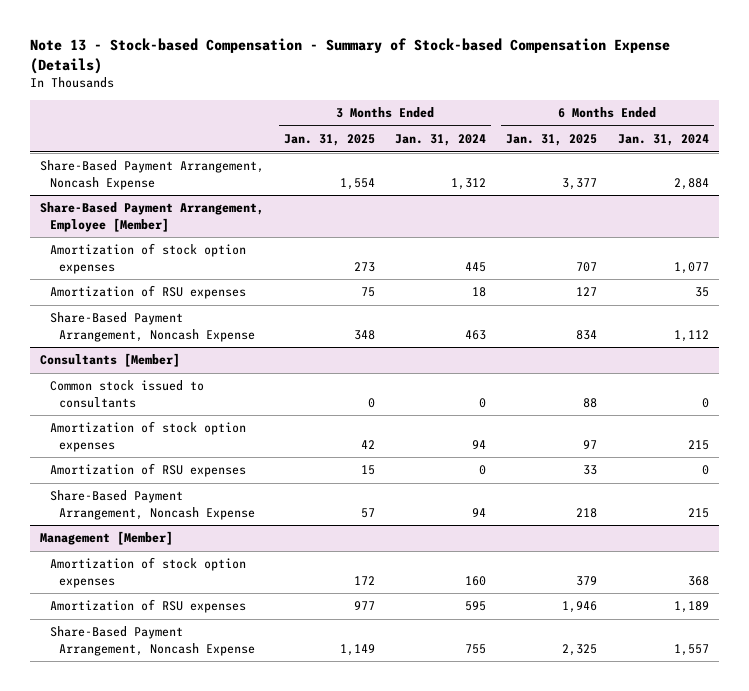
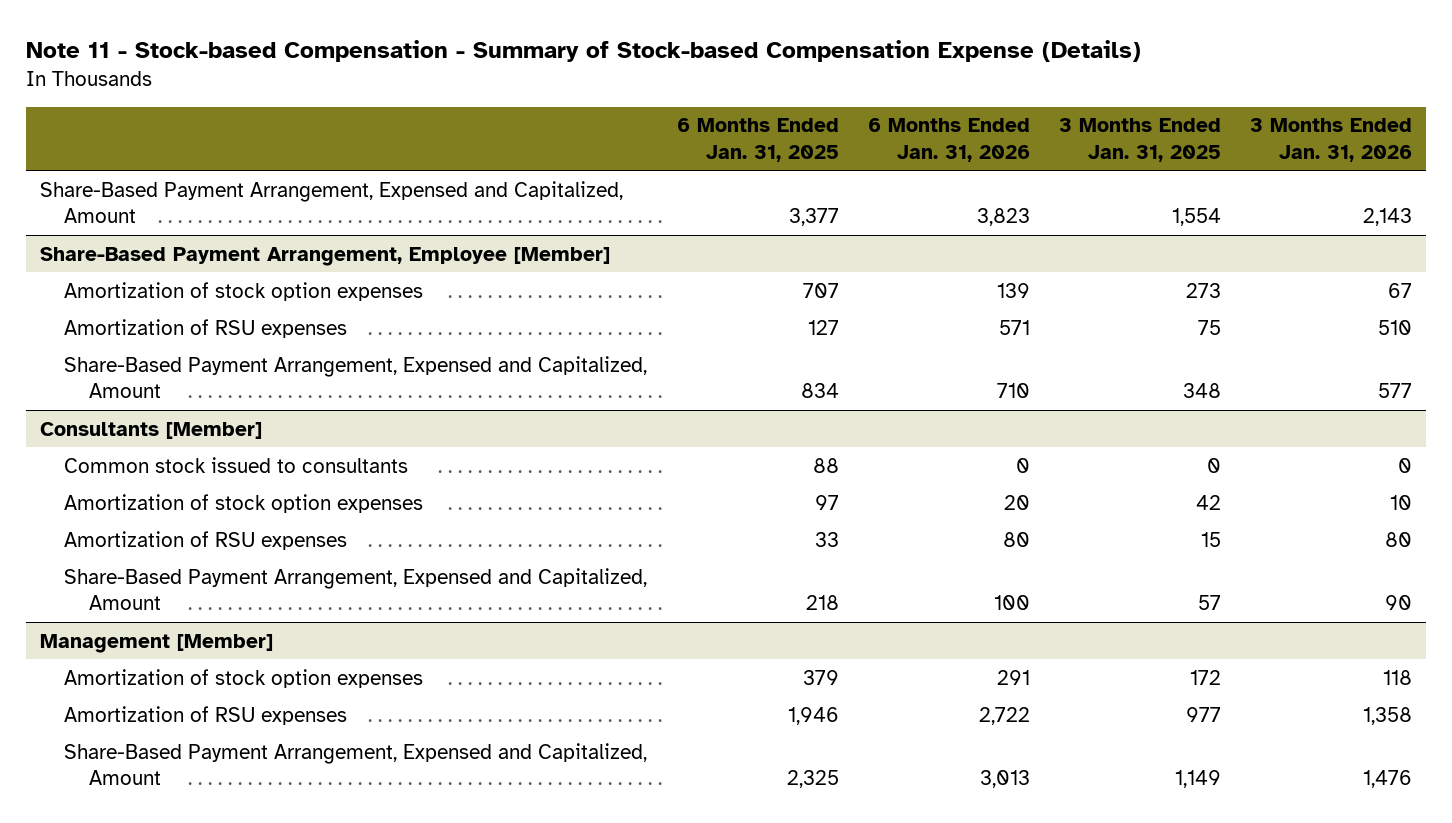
- Note 13 - Stock-based Compensation - Summary of Stock-based Compensation Expense (Details)
+ Note 11 - Stock-based Compensation - Summary of Stock-based Compensation Expense (Details)
- | 3 Months Ended Jan. 31, 2025 | 3 Months Ended Jan. 31, 2024 | 6 Months Ended Jan. 31, 2025 | 6 Months Ended Jan. 31, 2024
+ | 6 Months Ended Jan. 31, 2025 | 6 Months Ended Jan. 31, 2026 | 3 Months Ended Jan. 31, 2025 | 3 Months Ended Jan. 31, 2026
- Share-Based Payment Arrangement, Noncash Expense | 1,554 | 1,312 | 3,377 | 2,884
+ Share-Based Payment Arrangement, Expensed and Capitalized, Amount | 3,377 | 3,823 | 1,554 | 2,143
@ Share-Based Payment Arrangement, Employee [Member]
- Share-Based Payment Arrangement, Noncash Expense | 348 | 463 | 834 | 1,112
+ Share-Based Payment Arrangement, Expensed and Capitalized, Amount | 834 | 710 | 348 | 577
@ Consultants [Member]
- Share-Based Payment Arrangement, Noncash Expense | 57 | 94 | 218 | 215
+ Share-Based Payment Arrangement, Expensed and Capitalized, Amount | 218 | 100 | 57 | 90
@ Management [Member]
- Share-Based Payment Arrangement, Noncash Expense | 1,149 | 755 | 2,325 | 1,557
+ Share-Based Payment Arrangement, Expensed and Capitalized, Amount | 2,325 | 3,013 | 1,149 | 1,476

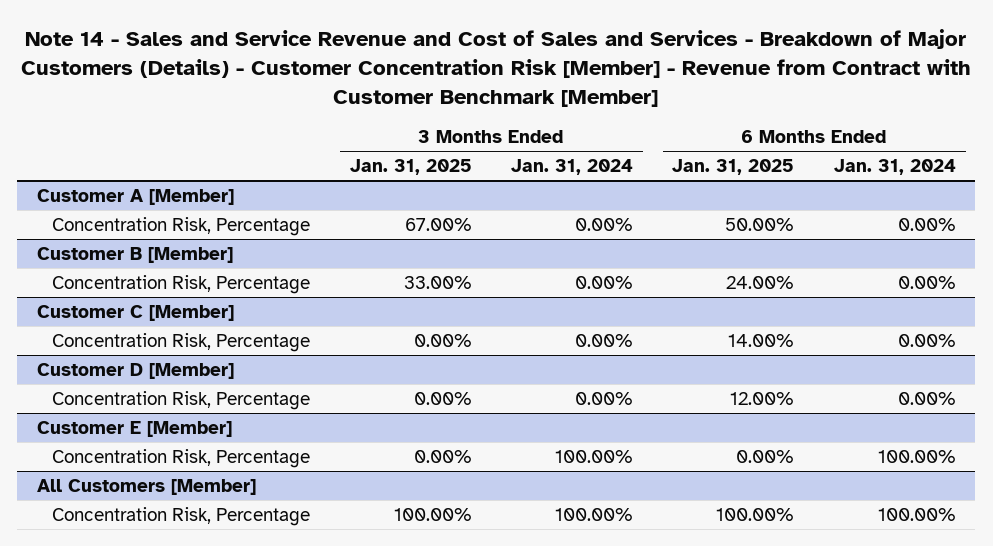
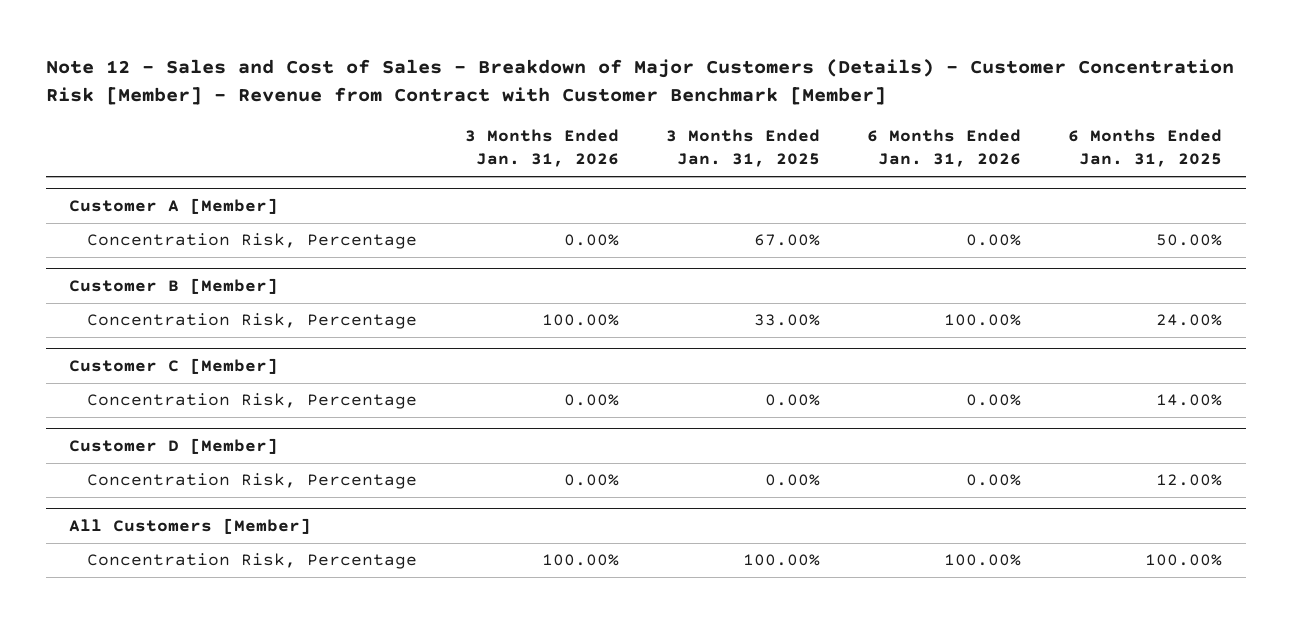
- Note 14 - Sales and Service Revenue and Cost of Sales and Services - Breakdown of Major Customers (Details) - Customer Concentration Risk [Member] - Revenue from Contract with Customer Benchmark [Member]
+ Note 12 - Sales and Cost of Sales - Breakdown of Major Customers (Details) - Customer Concentration Risk [Member] - Revenue from Contract with Customer Benchmark [Member]
- | 3 Months Ended Jan. 31, 2025 | 3 Months Ended Jan. 31, 2024 | 6 Months Ended Jan. 31, 2025 | 6 Months Ended Jan. 31, 2024
+ | 3 Months Ended Jan. 31, 2026 | 3 Months Ended Jan. 31, 2025 | 6 Months Ended Jan. 31, 2026 | 6 Months Ended Jan. 31, 2025
- Customer E [Member]
- Concentration Risk, Percentage | 0.00% | 100.00% | 0.00% | 100.00%

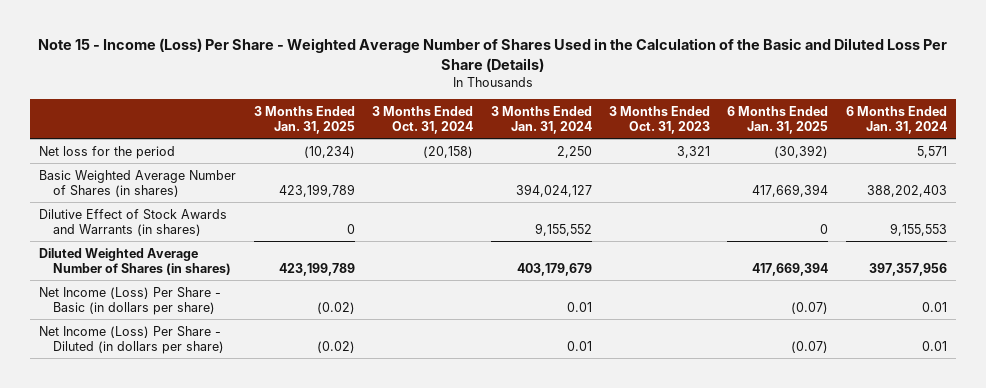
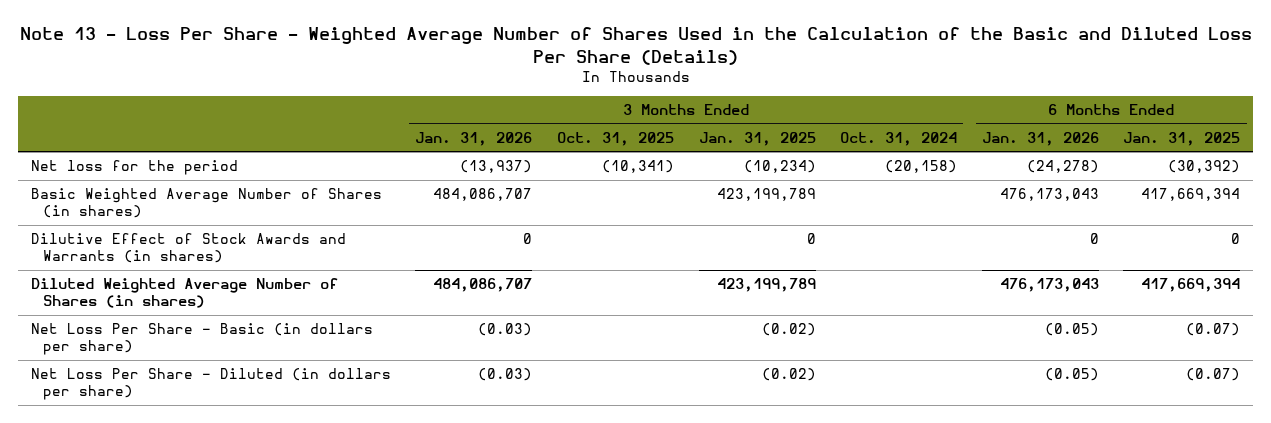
- Note 15 - Income (Loss) Per Share - Weighted Average Number of Shares Used in the Calculation of the Basic and Diluted Loss Per Share (Details)
+ Note 13 - Loss Per Share - Weighted Average Number of Shares Used in the Calculation of the Basic and Diluted Loss Per Share (Details)
- | 3 Months Ended Jan. 31, 2025 | 3 Months Ended Oct. 31, 2024 | 3 Months Ended Jan. 31, 2024 | 3 Months Ended Oct. 31, 2023 | 6 Months Ended Jan. 31, 2025 | 6 Months Ended Jan. 31, 2024
+ | 3 Months Ended Jan. 31, 2026 | 3 Months Ended Oct. 31, 2025 | 3 Months Ended Jan. 31, 2025 | 3 Months Ended Oct. 31, 2024 | 6 Months Ended Jan. 31, 2026 | 6 Months Ended Jan. 31, 2025
- Net Income (Loss) Per Share - Basic (in dollars per share) | (0.02) | | 0.01 | | (0.07) | 0.01
- Net Income (Loss) Per Share - Diluted (in dollars per share) | (0.02) | | 0.01 | | (0.07) | 0.01
+ Net Loss Per Share - Basic (in dollars per share) | (0.03) | | (0.02) | | (0.05) | (0.07)
+ Net Loss Per Share - Diluted (in dollars per share) | (0.03) | | (0.02) | | (0.05) | (0.07)

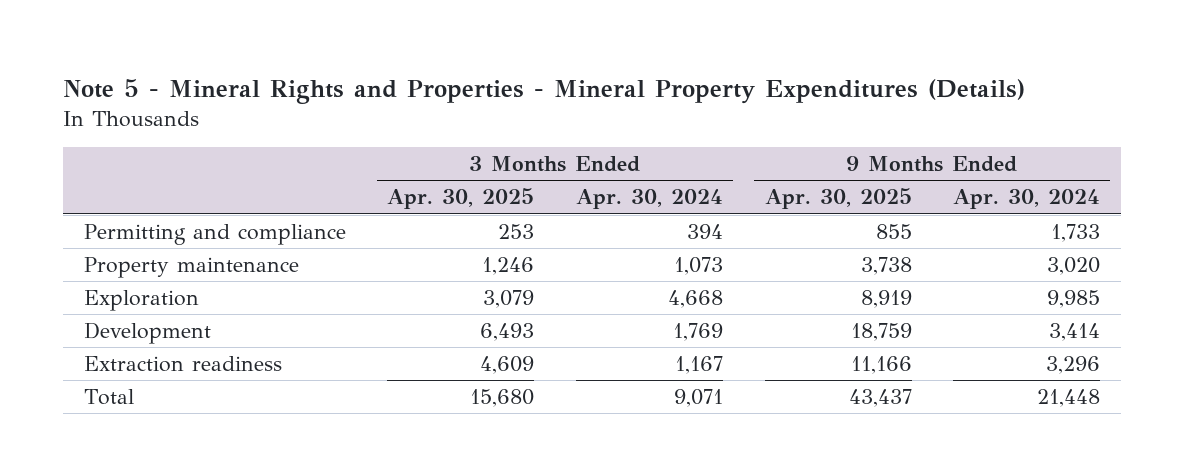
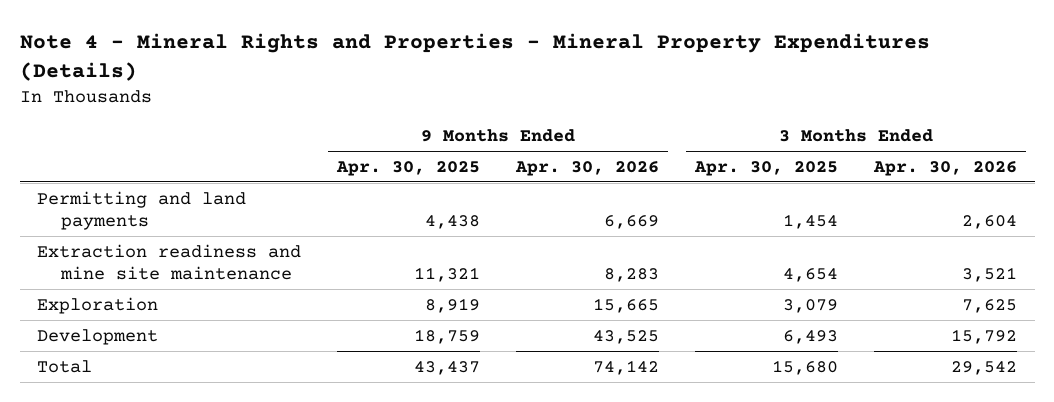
- Note 5 - Mineral Rights and Properties - Mineral Property Expenditures (Details)
+ Note 4 - Mineral Rights and Properties - Mineral Property Expenditures (Details)
- | 3 Months Ended Apr. 30, 2025 | 3 Months Ended Apr. 30, 2024 | 9 Months Ended Apr. 30, 2025 | 9 Months Ended Apr. 30, 2024
+ | 9 Months Ended Apr. 30, 2025 | 9 Months Ended Apr. 30, 2026 | 3 Months Ended Apr. 30, 2025 | 3 Months Ended Apr. 30, 2026
- Permitting and compliance | 253 | 394 | 855 | 1,733
- Property maintenance | 1,246 | 1,073 | 3,738 | 3,020
+ Permitting and land payments | 4,438 | 6,669 | 1,454 | 2,604
+ Extraction readiness and mine site maintenance | 11,321 | 8,283 | 4,654 | 3,521
- Extraction readiness | 4,609 | 1,167 | 11,166 | 3,296

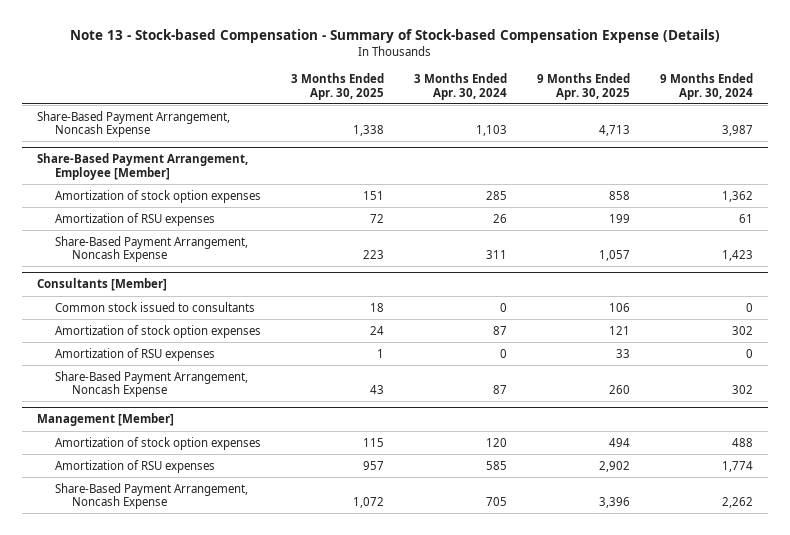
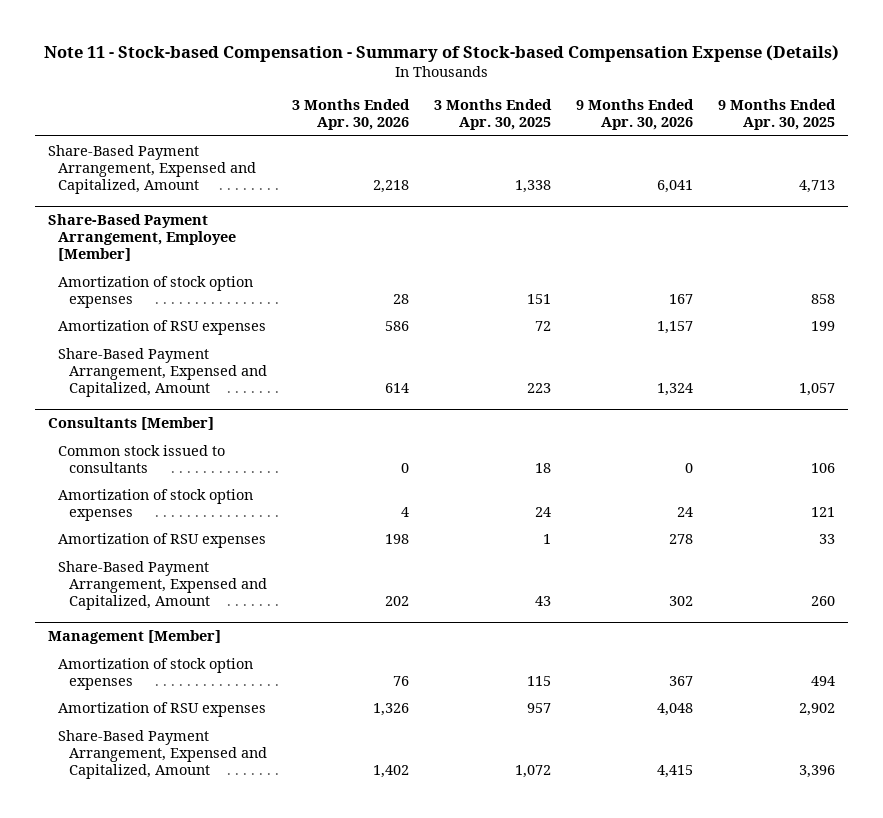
- Note 13 - Stock-based Compensation - Summary of Stock-based Compensation Expense (Details)
+ Note 11 - Stock-based Compensation - Summary of Stock-based Compensation Expense (Details)
- | 3 Months Ended Apr. 30, 2025 | 3 Months Ended Apr. 30, 2024 | 9 Months Ended Apr. 30, 2025 | 9 Months Ended Apr. 30, 2024
+ | 3 Months Ended Apr. 30, 2026 | 3 Months Ended Apr. 30, 2025 | 9 Months Ended Apr. 30, 2026 | 9 Months Ended Apr. 30, 2025
- Share-Based Payment Arrangement, Noncash Expense | 1,338 | 1,103 | 4,713 | 3,987
+ Share-Based Payment Arrangement, Expensed and Capitalized, Amount | 2,218 | 1,338 | 6,041 | 4,713
@ Share-Based Payment Arrangement, Employee [Member]
- Share-Based Payment Arrangement, Noncash Expense | 223 | 311 | 1,057 | 1,423
+ Share-Based Payment Arrangement, Expensed and Capitalized, Amount | 614 | 223 | 1,324 | 1,057
@ Consultants [Member]
- Share-Based Payment Arrangement, Noncash Expense | 43 | 87 | 260 | 302
+ Share-Based Payment Arrangement, Expensed and Capitalized, Amount | 202 | 43 | 302 | 260
@ Management [Member]
- Share-Based Payment Arrangement, Noncash Expense | 1,072 | 705 | 3,396 | 2,262
+ Share-Based Payment Arrangement, Expensed and Capitalized, Amount | 1,402 | 1,072 | 4,415 | 3,396

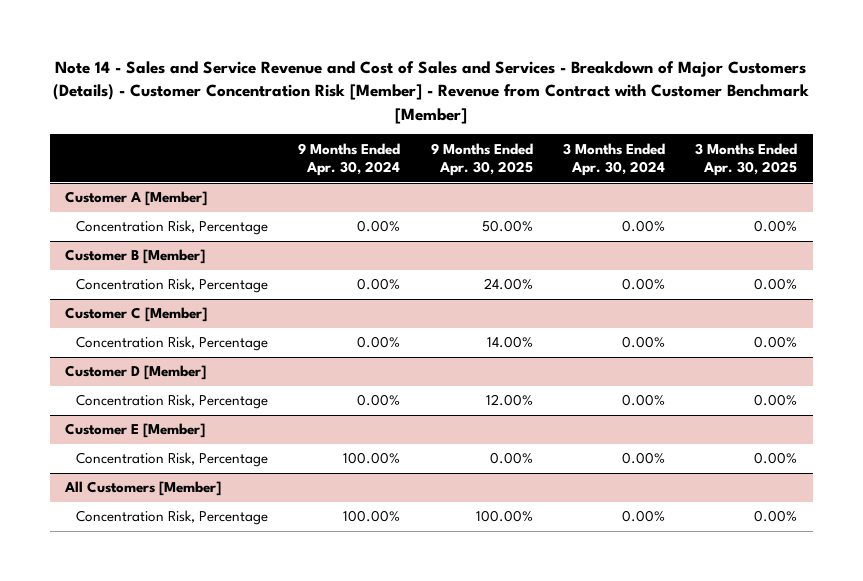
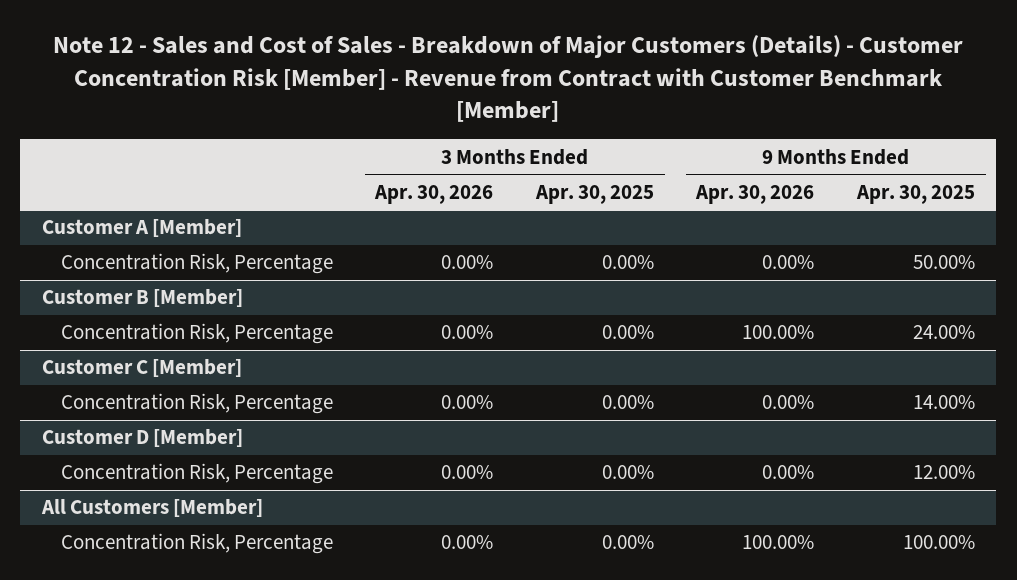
- Note 14 - Sales and Service Revenue and Cost of Sales and Services - Breakdown of Major Customers (Details) - Customer Concentration Risk [Member] - Revenue from Contract with Customer Benchmark [Member]
+ Note 12 - Sales and Cost of Sales - Breakdown of Major Customers (Details) - Customer Concentration Risk [Member] - Revenue from Contract with Customer Benchmark [Member]
- | 9 Months Ended Apr. 30, 2024 | 9 Months Ended Apr. 30, 2025 | 3 Months Ended Apr. 30, 2024 | 3 Months Ended Apr. 30, 2025
+ | 3 Months Ended Apr. 30, 2026 | 3 Months Ended Apr. 30, 2025 | 9 Months Ended Apr. 30, 2026 | 9 Months Ended Apr. 30, 2025
- Customer E [Member]
- Concentration Risk, Percentage | 100.00% | 0.00% | 0.00% | 0.00%

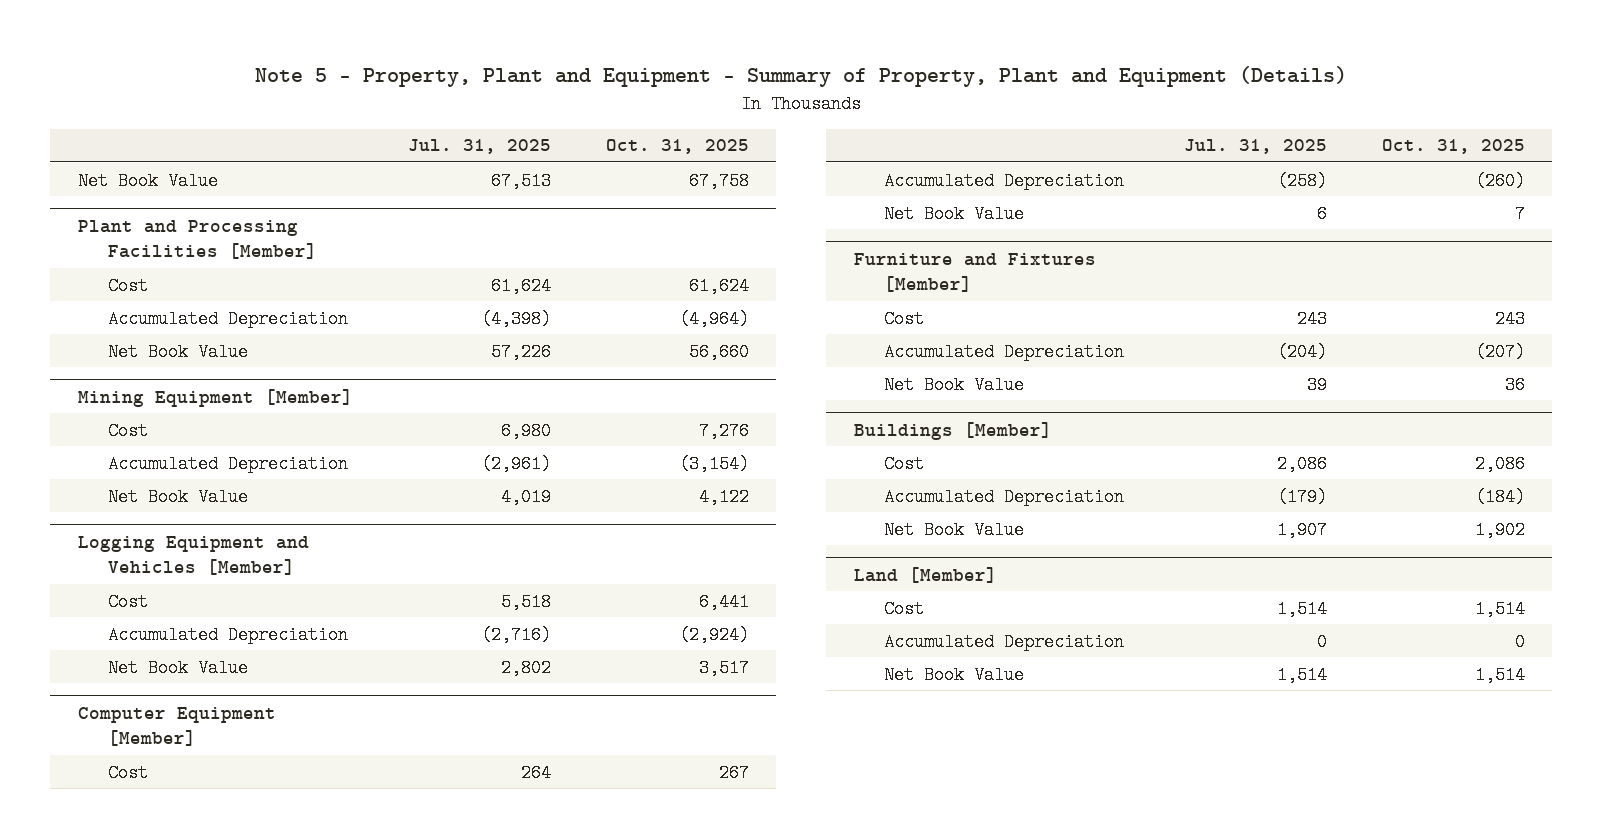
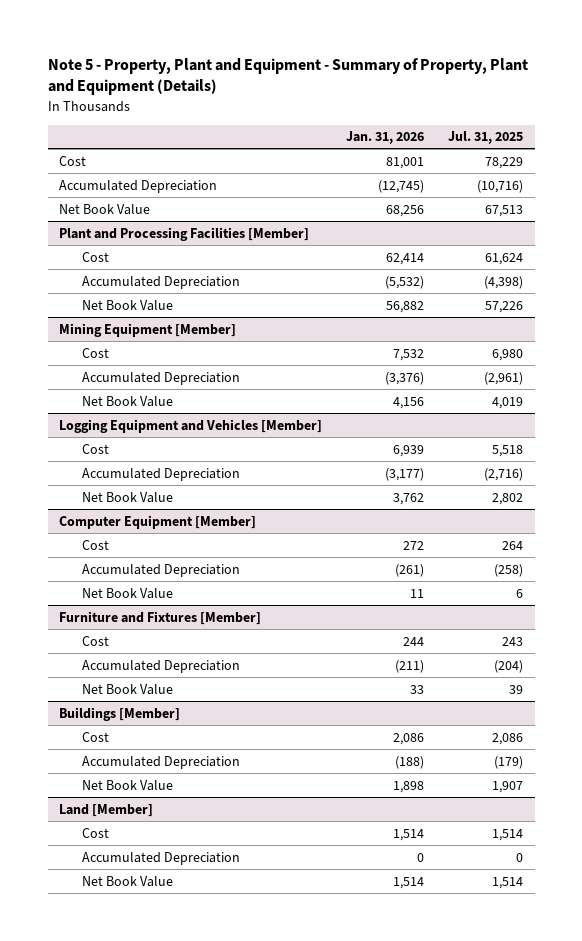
- | Jul. 31, 2025 | Oct. 31, 2025
+ | Jan. 31, 2026 | Jul. 31, 2025
+ Cost | 81,001 | 78,229
+ Accumulated Depreciation | (12,745) | (10,716)

